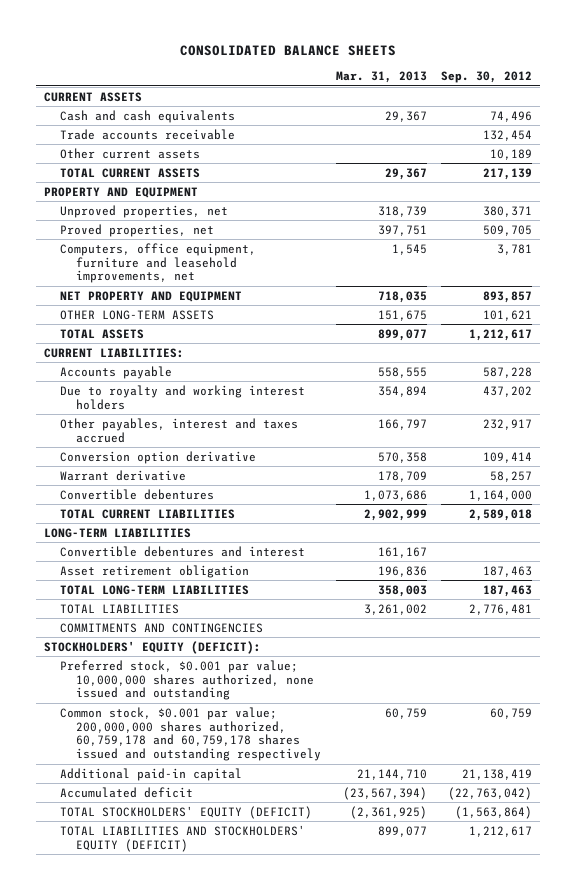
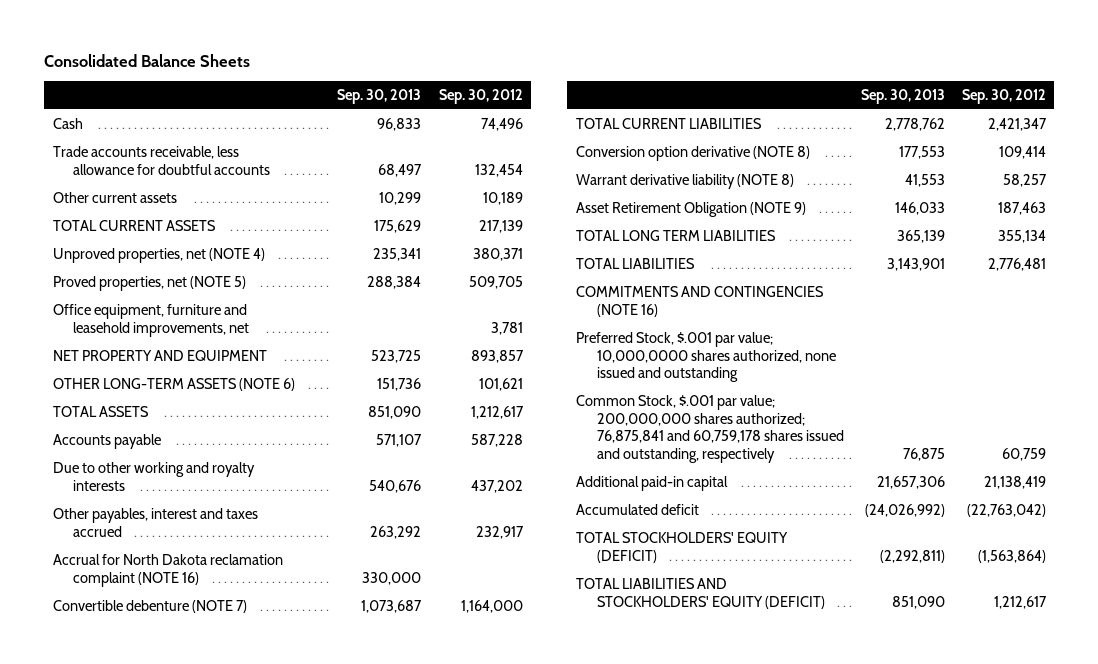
- CONSOLIDATED BALANCE SHEETS
+ Consolidated Balance Sheets
- | Mar. 31, 2013 | Sep. 30, 2012
+ | Sep. 30, 2013 | Sep. 30, 2012
- CURRENT ASSETS
- Cash and cash equivalents | 29,367 | 74,496
- Trade accounts receivable | | 132,454
+ Cash | 96,833 | 74,496
+ Trade accounts receivable, less allowance for doubtful accounts | 68,497 | 132,454
- PROPERTY AND EQUIPMENT
- Unproved properties, net | 318,739 | 380,371
- Proved properties, net | 397,751 | 509,705
- Computers, office equipment, furniture and leasehold improvements, net | 1,545 | 3,781
+ Unproved properties, net (NOTE 4) | 235,341 | 380,371
+ Proved properties, net (NOTE 5) | 288,384 | 509,705
+ Office equipment, furniture and leasehold improvements, net | | 3,781
- OTHER LONG-TERM ASSETS | 151,675 | 101,621
+ OTHER LONG-TERM ASSETS (NOTE 6) | 151,736 | 101,621
- CURRENT LIABILITIES:
- Due to royalty and working interest holders | 354,894 | 437,202
+ Due to other working and royalty interests | 540,676 | 437,202
- Conversion option derivative | 570,358 | 109,414
- Warrant derivative | 178,709 | 58,257
- Convertible debentures | 1,073,686 | 1,164,000
- TOTAL CURRENT LIABILITIES | 2,902,999 | 2,589,018
- LONG-TERM LIABILITIES
- Convertible debentures and interest | 161,167 |
- Asset retirement obligation | 196,836 | 187,463
- TOTAL LONG-TERM LIABILITIES | 358,003 | 187,463
+ Accrual for North Dakota reclamation complaint (NOTE 16) | 330,000 |
+ Convertible debenture (NOTE 7) | 1,073,687 | 1,164,000
+ TOTAL CURRENT LIABILITIES | 2,778,762 | 2,421,347
+ Conversion option derivative (NOTE 8) | 177,553 | 109,414
+ Warrant derivative liability (NOTE 8) | 41,553 | 58,257
+ Asset Retirement Obligation (NOTE 9) | 146,033 | 187,463
+ TOTAL LONG TERM LIABILITIES | 365,139 | 355,134
- COMMITMENTS AND CONTINGENCIES
- STOCKHOLDERS' EQUITY (DEFICIT):
- Preferred stock, $0.001 par value; 10,000,000 shares authorized, none issued and outstanding
- Common stock, $0.001 par value; 200,000,000 shares authorized, 60,759,178 and 60,759,178 shares issued and outstanding respectively | 60,759 | 60,759
+ COMMITMENTS AND CONTINGENCIES (NOTE 16)
+ Preferred Stock, $.001 par value; 10,000,0000 shares authorized, none issued and outstanding
+ Common Stock, $.001 par value; 200,000,000 shares authorized; 76,875,841 and 60,759,178 shares issued and outstanding, respectively | 76,875 | 60,759

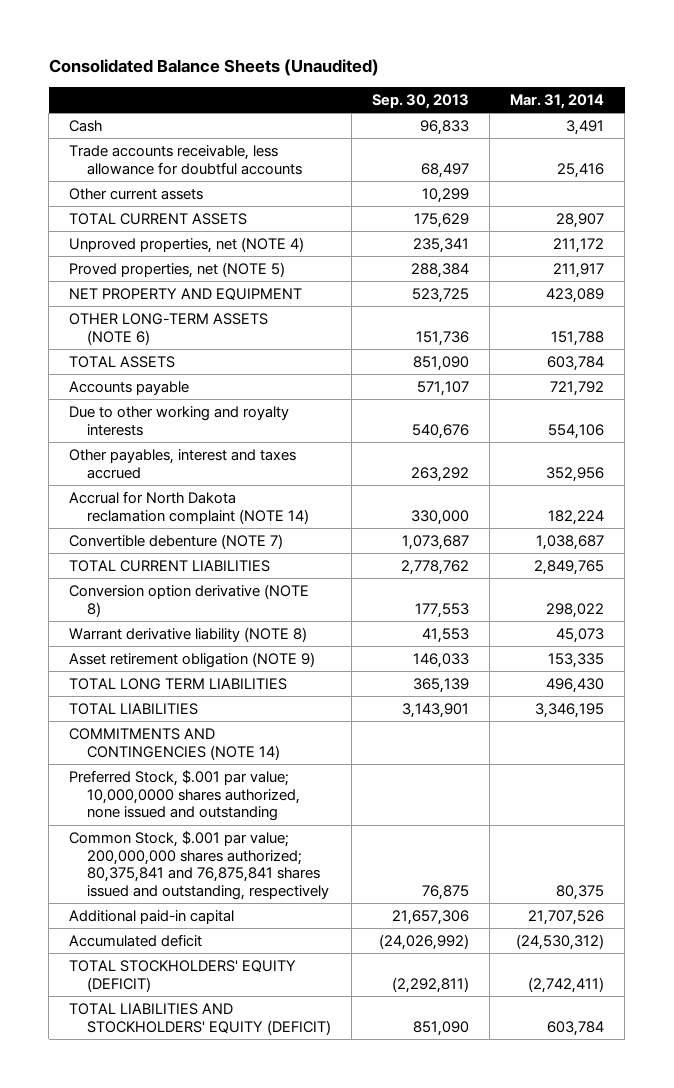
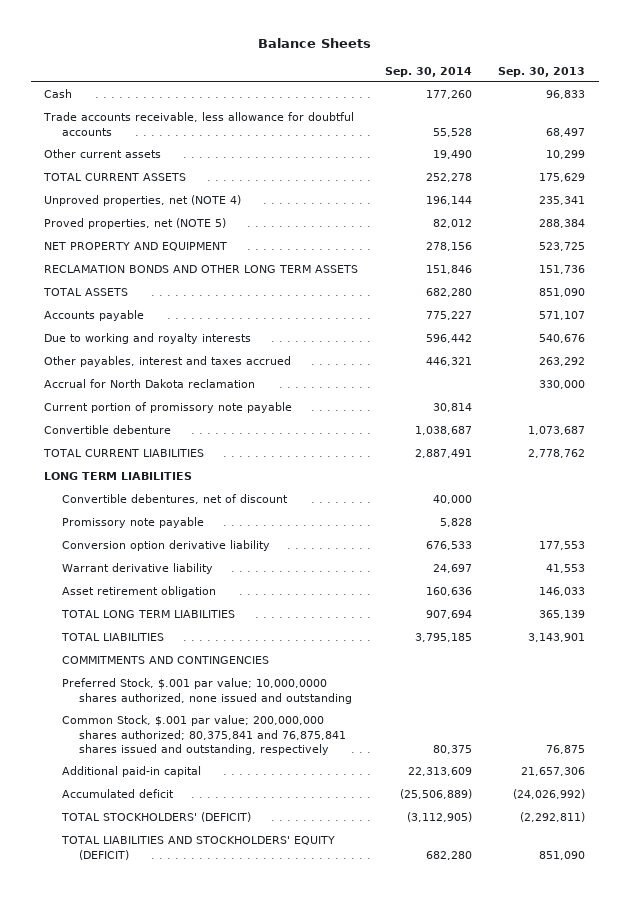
- Consolidated Balance Sheets (Unaudited)
+ Balance Sheets
- | Sep. 30, 2013 | Mar. 31, 2014
+ | Sep. 30, 2014 | Sep. 30, 2013
- OTHER LONG-TERM ASSETS (NOTE 6) | 151,736 | 151,788
+ RECLAMATION BONDS AND OTHER LONG TERM ASSETS | 151,846 | 151,736
- Due to other working and royalty interests | 540,676 | 554,106
+ Due to working and royalty interests | 596,442 | 540,676
- Accrual for North Dakota reclamation complaint (NOTE 14) | 330,000 | 182,224
- Convertible debenture (NOTE 7) | 1,073,687 | 1,038,687
+ Accrual for North Dakota reclamation | | 330,000
+ Current portion of promissory note payable | 30,814 |
+ Convertible debenture | 1,038,687 | 1,073,687
- Conversion option derivative (NOTE 8) | 177,553 | 298,022
- Warrant derivative liability (NOTE 8) | 41,553 | 45,073
- Asset retirement obligation (NOTE 9) | 146,033 | 153,335
+ LONG TERM LIABILITIES
+ Convertible debentures, net of discount | 40,000 |
+ Promissory note payable | 5,828 |
+ Conversion option derivative liability | 676,533 | 177,553
+ Warrant derivative liability | 24,697 | 41,553
+ Asset retirement obligation | 160,636 | 146,033
- COMMITMENTS AND CONTINGENCIES (NOTE 14)
+ COMMITMENTS AND CONTINGENCIES
- TOTAL STOCKHOLDERS' EQUITY (DEFICIT) | (2,292,811) | (2,742,411)
+ TOTAL STOCKHOLDERS' (DEFICIT) | (3,112,905) | (2,292,811)

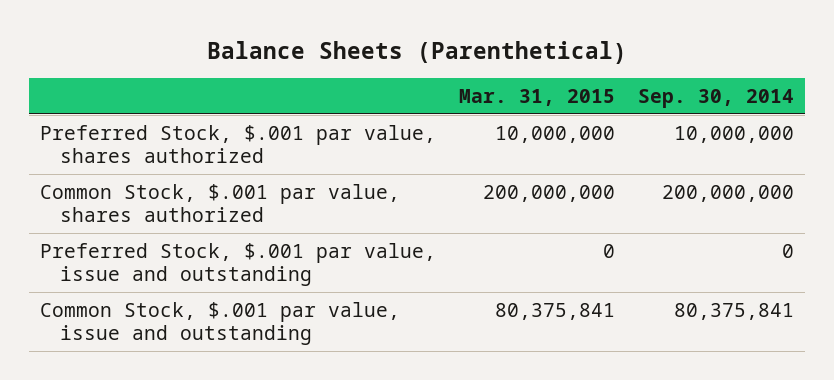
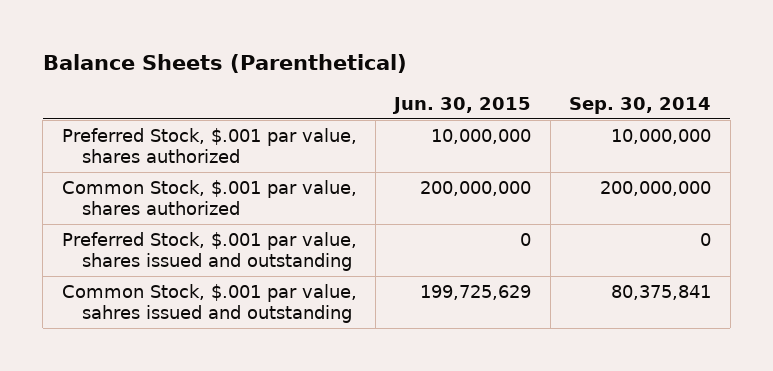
- | Mar. 31, 2015 | Sep. 30, 2014
+ | Jun. 30, 2015 | Sep. 30, 2014
- Preferred Stock, $.001 par value, issue and outstanding | 0 | 0
- Common Stock, $.001 par value, issue and outstanding | 80,375,841 | 80,375,841
+ Preferred Stock, $.001 par value, shares issued and outstanding | 0 | 0
+ Common Stock, $.001 par value, sahres issued and outstanding | 199,725,629 | 80,375,841

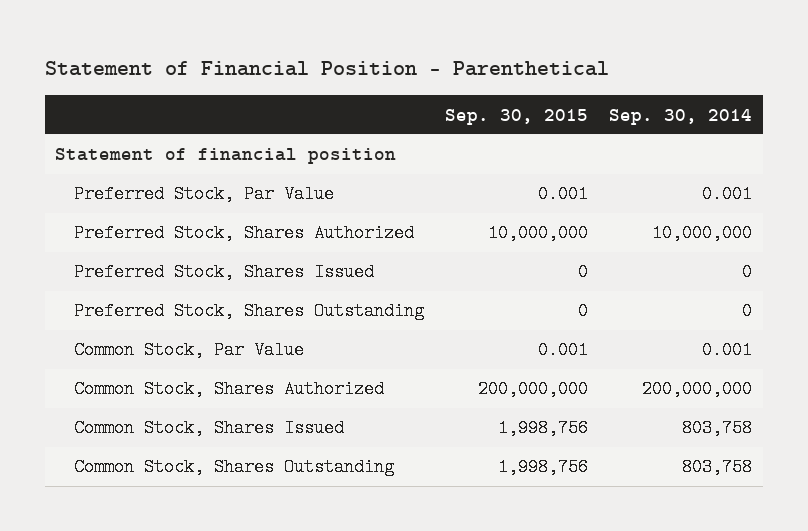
- Balance Sheets (Parenthetical)
+ Statement of Financial Position - Parenthetical
- | Jun. 30, 2015 | Sep. 30, 2014
+ | Sep. 30, 2015 | Sep. 30, 2014
- Preferred Stock, $.001 par value, shares authorized | 10,000,000 | 10,000,000
- Common Stock, $.001 par value, shares authorized | 200,000,000 | 200,000,000
- Preferred Stock, $.001 par value, shares issued and outstanding | 0 | 0
- Common Stock, $.001 par value, sahres issued and outstanding | 199,725,629 | 80,375,841
+ Statement of financial position
+ Preferred Stock, Par Value | 0.001 | 0.001
+ Preferred Stock, Shares Authorized | 10,000,000 | 10,000,000
+ Preferred Stock, Shares Issued | 0 | 0
+ Preferred Stock, Shares Outstanding | 0 | 0
+ Common Stock, Par Value | 0.001 | 0.001
+ Common Stock, Shares Authorized | 200,000,000 | 200,000,000
+ Common Stock, Shares Issued | 1,998,756 | 803,758
+ Common Stock, Shares Outstanding | 1,998,756 | 803,758

